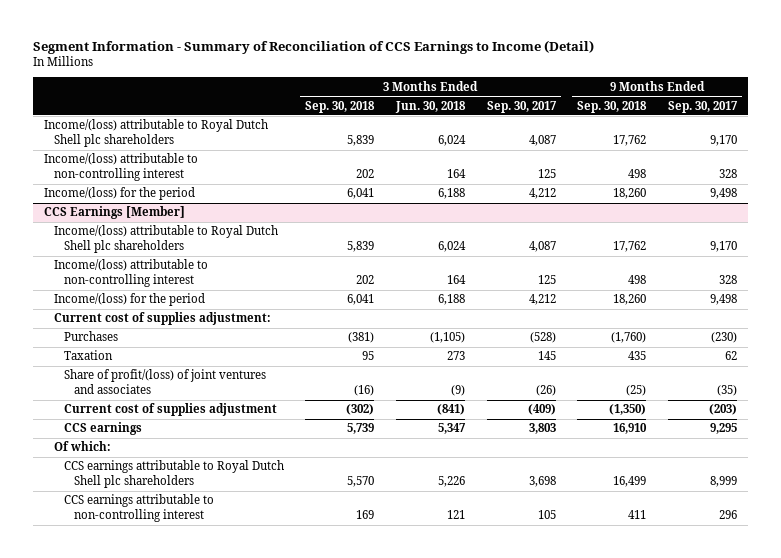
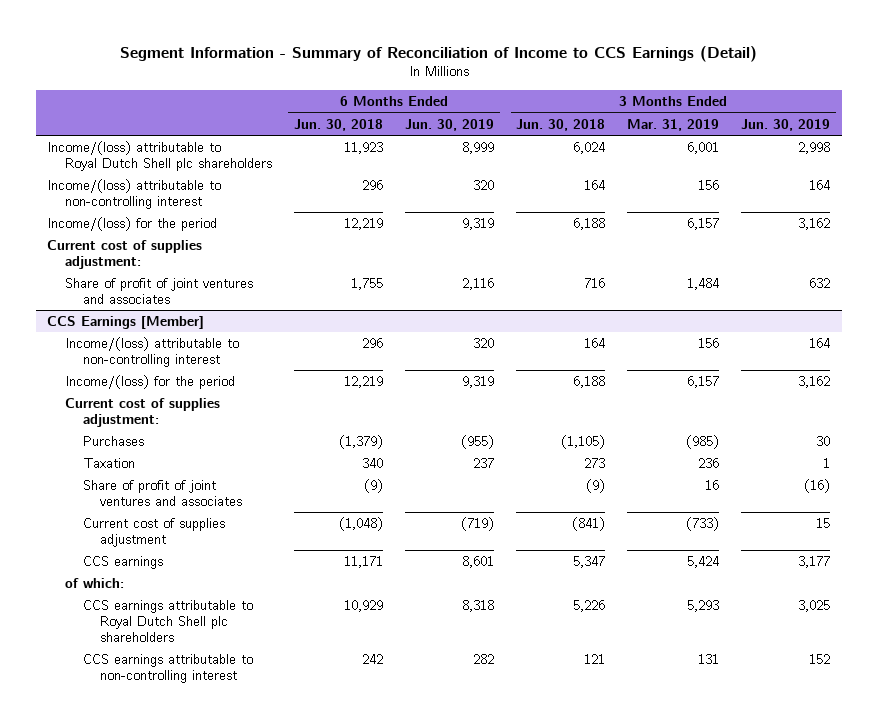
- Segment Information - Summary of Reconciliation of CCS Earnings to Income (Detail)
+ Segment Information - Summary of Reconciliation of Income to CCS Earnings (Detail)
- | 3 Months Ended Sep. 30, 2018 | 3 Months Ended Jun. 30, 2018 | 3 Months Ended Sep. 30, 2017 | 9 Months Ended Sep. 30, 2018 | 9 Months Ended Sep. 30, 2017
+ | 6 Months Ended Jun. 30, 2018 | 6 Months Ended Jun. 30, 2019 | 3 Months Ended Jun. 30, 2018 | 3 Months Ended Mar. 31, 2019 | 3 Months Ended Jun. 30, 2019
+ Current cost of supplies adjustment:
+ Share of profit of joint ventures and associates | 1,755 | 2,116 | 716 | 1,484 | 632
@ CCS Earnings [Member]
- Income/(loss) attributable to Royal Dutch Shell plc shareholders | 5,839 | 6,024 | 4,087 | 17,762 | 9,170
- Share of profit/(loss) of joint ventures and associates | (16) | (9) | (26) | (25) | (35)
+ Share of profit of joint ventures and associates | (9) | | (9) | 16 | (16)
- Of which:
+ of which:

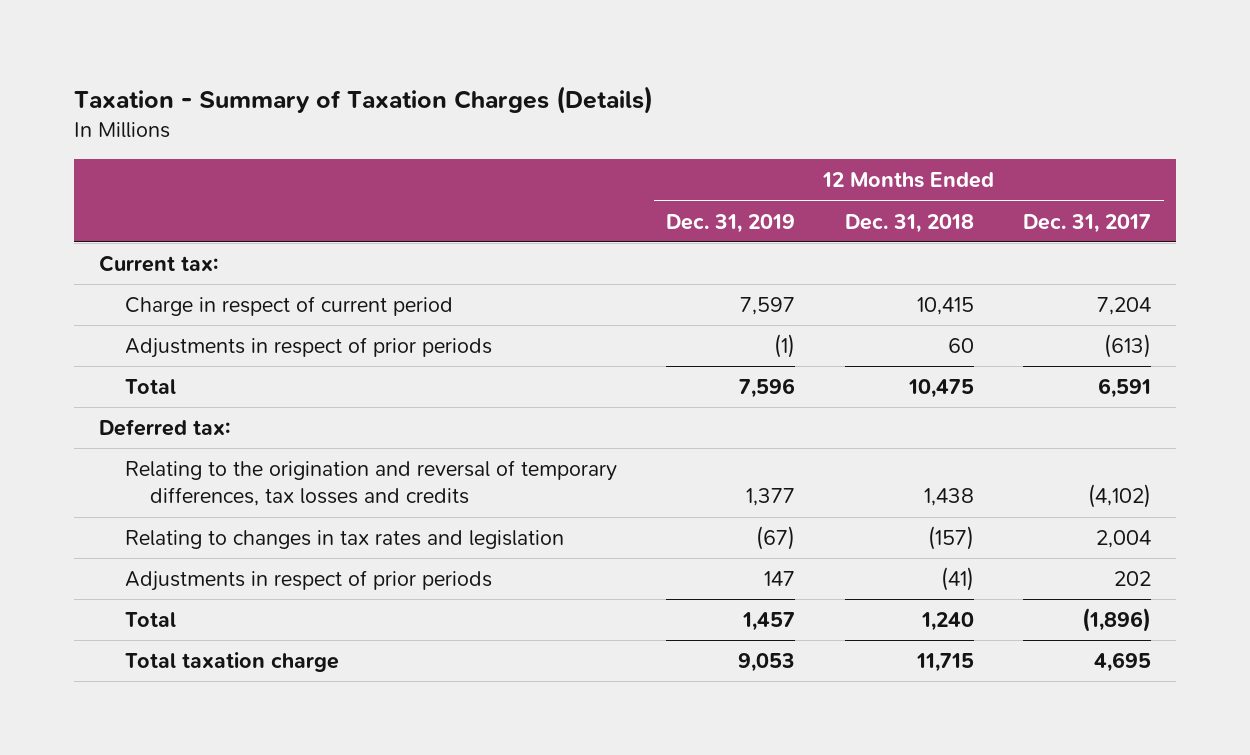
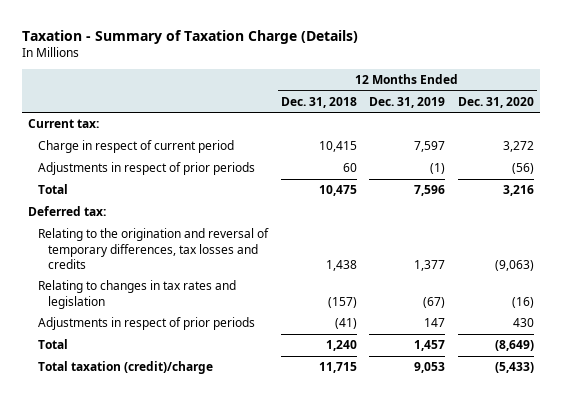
- Taxation - Summary of Taxation Charges (Details)
+ Taxation - Summary of Taxation Charge (Details)
- | 12 Months Ended Dec. 31, 2019 | 12 Months Ended Dec. 31, 2018 | 12 Months Ended Dec. 31, 2017
+ | 12 Months Ended Dec. 31, 2018 | 12 Months Ended Dec. 31, 2019 | 12 Months Ended Dec. 31, 2020
- Total taxation charge | 9,053 | 11,715 | 4,695
+ Total taxation (credit)/charge | 11,715 | 9,053 | (5,433)

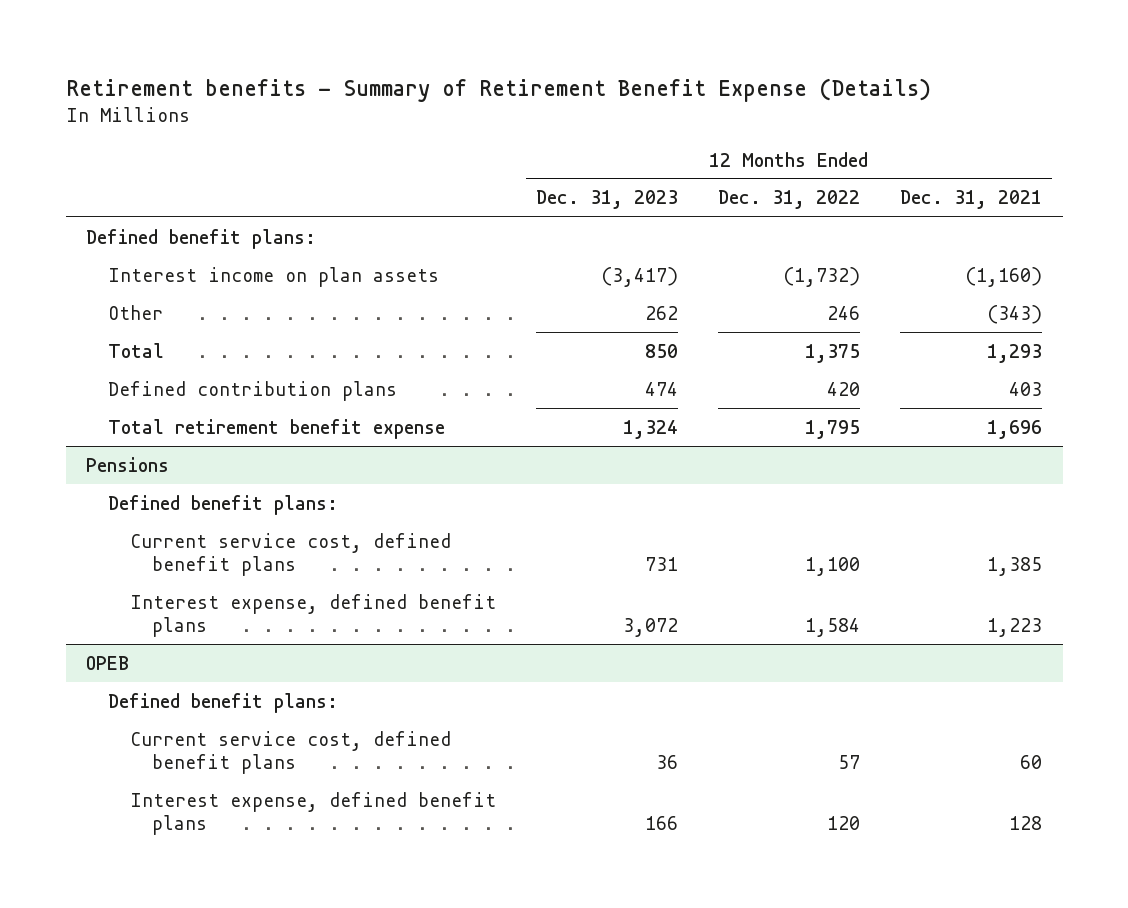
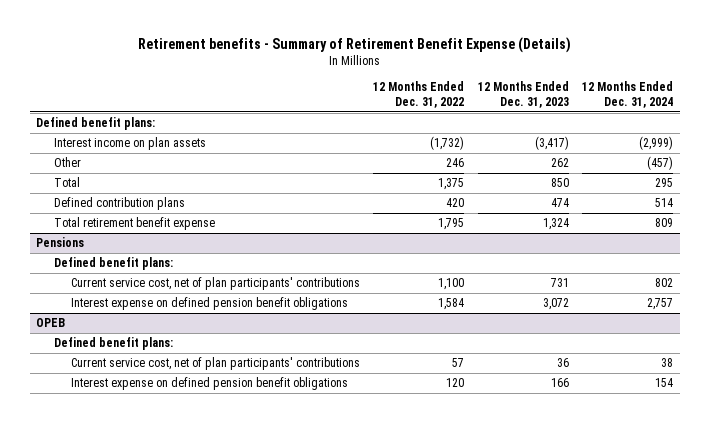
- | 12 Months Ended Dec. 31, 2023 | 12 Months Ended Dec. 31, 2022 | 12 Months Ended Dec. 31, 2021
+ | 12 Months Ended Dec. 31, 2022 | 12 Months Ended Dec. 31, 2023 | 12 Months Ended Dec. 31, 2024
@ Pensions
- Current service cost, defined benefit plans | 731 | 1,100 | 1,385
- Interest expense, defined benefit plans | 3,072 | 1,584 | 1,223
+ Current service cost, net of plan participants' contributions | 1,100 | 731 | 802
+ Interest expense on defined pension benefit obligations | 1,584 | 3,072 | 2,757
@ OPEB
- Current service cost, defined benefit plans | 36 | 57 | 60
- Interest expense, defined benefit plans | 166 | 120 | 128
+ Current service cost, net of plan participants' contributions | 57 | 36 | 38
+ Interest expense on defined pension benefit obligations | 120 | 166 | 154

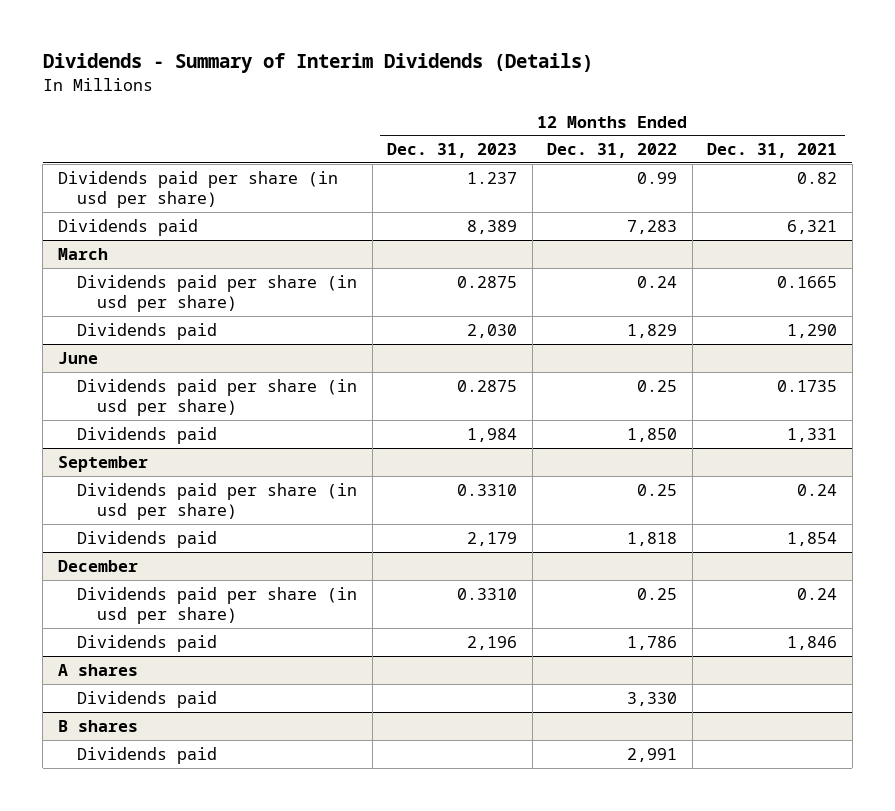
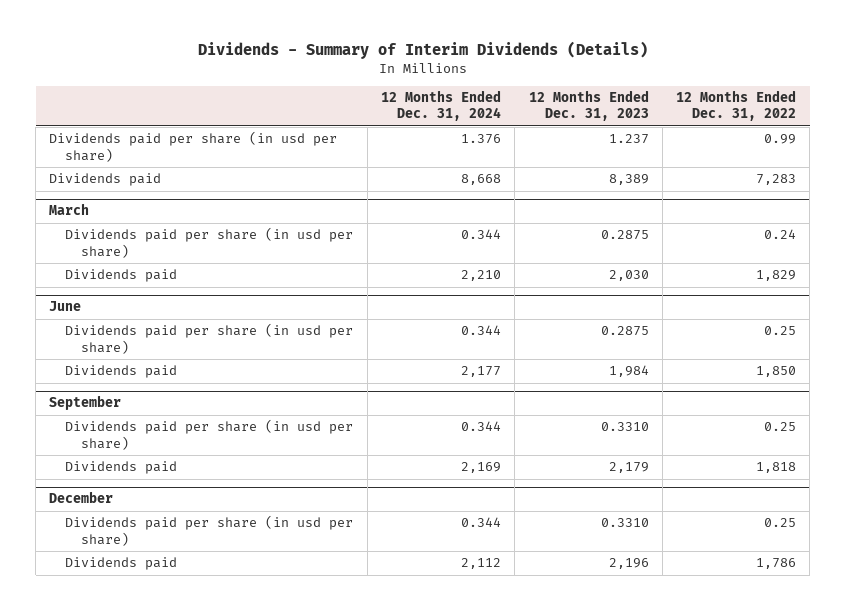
- | 12 Months Ended Dec. 31, 2023 | 12 Months Ended Dec. 31, 2022 | 12 Months Ended Dec. 31, 2021
+ | 12 Months Ended Dec. 31, 2024 | 12 Months Ended Dec. 31, 2023 | 12 Months Ended Dec. 31, 2022
- A shares
- Dividends paid | | 3,330 |
- B shares
- Dividends paid | | 2,991 |

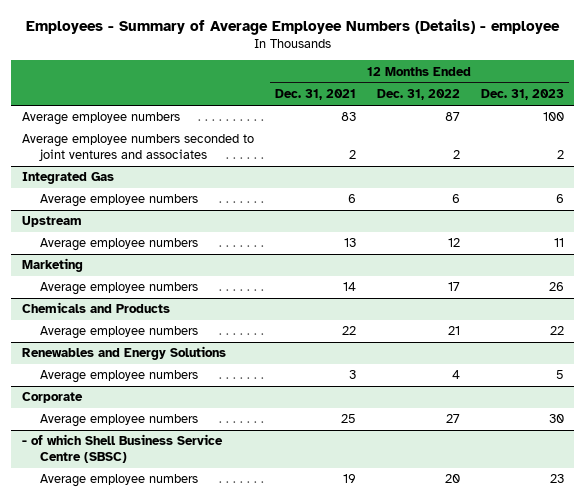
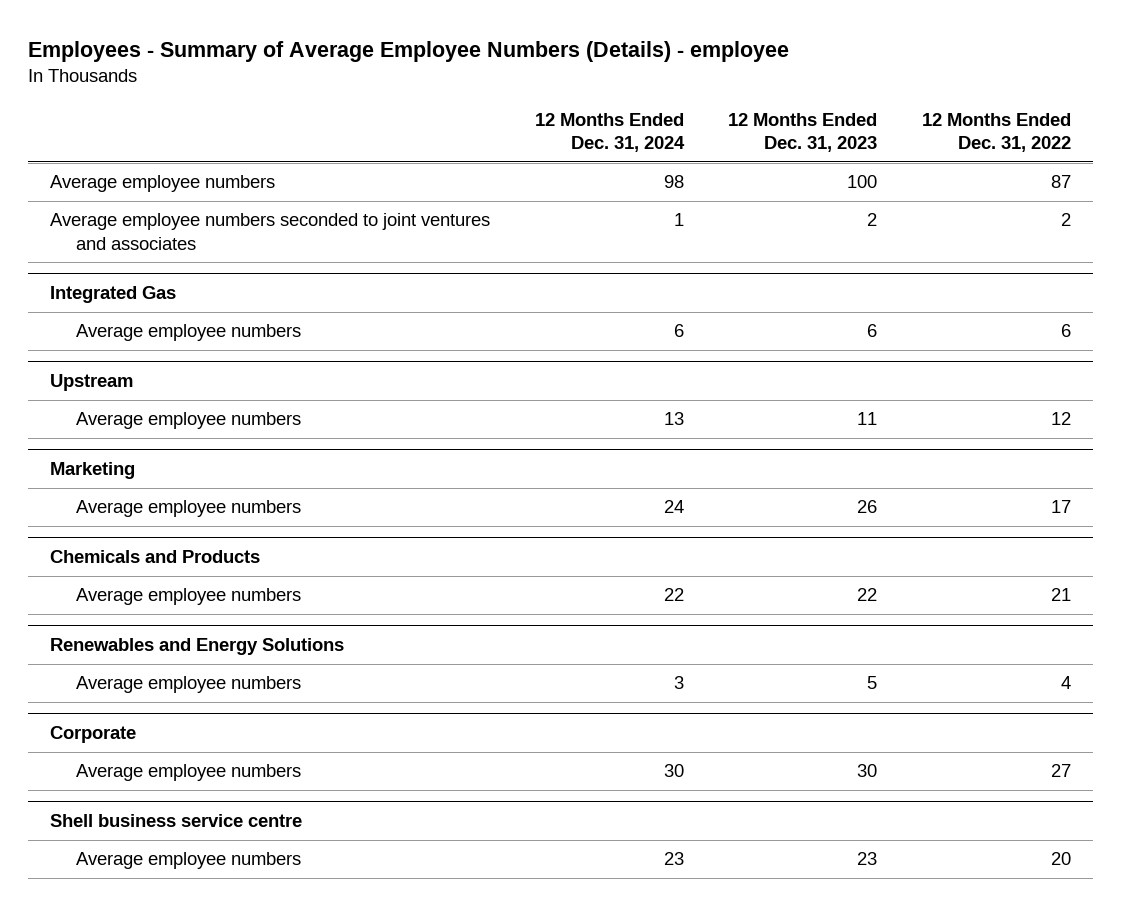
- | 12 Months Ended Dec. 31, 2021 | 12 Months Ended Dec. 31, 2022 | 12 Months Ended Dec. 31, 2023
+ | 12 Months Ended Dec. 31, 2024 | 12 Months Ended Dec. 31, 2023 | 12 Months Ended Dec. 31, 2022
- - of which Shell Business Service Centre (SBSC)
+ Shell business service centre

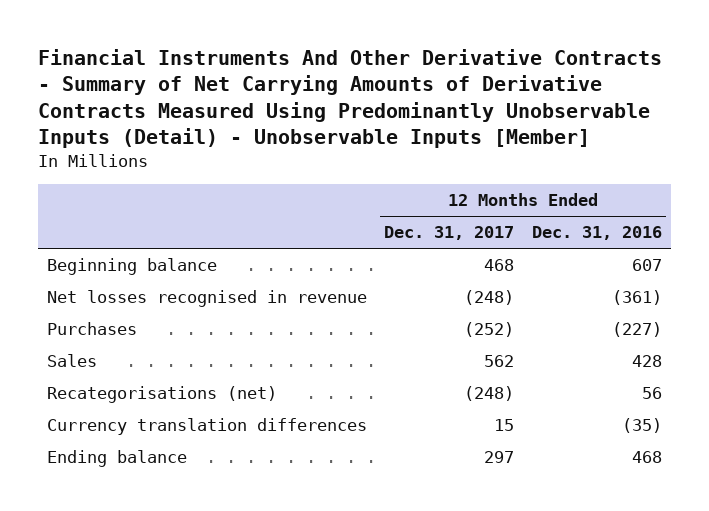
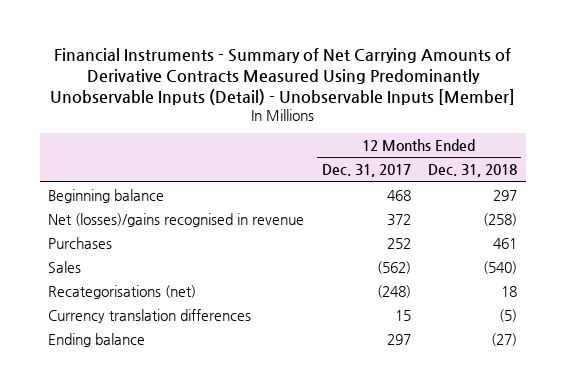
- Financial Instruments And Other Derivative Contracts - Summary of Net Carrying Amounts of Derivative Contracts Measured Using Predominantly Unobservable Inputs (Detail) - Unobservable Inputs [Member]
+ Financial Instruments - Summary of Net Carrying Amounts of Derivative Contracts Measured Using Predominantly Unobservable Inputs (Detail) - Unobservable Inputs [Member]
- | 12 Months Ended Dec. 31, 2017 | 12 Months Ended Dec. 31, 2016
+ | 12 Months Ended Dec. 31, 2017 | 12 Months Ended Dec. 31, 2018
- Net losses recognised in revenue | (248) | (361)
- Purchases | (252) | (227)
- Sales | 562 | 428
+ Net (losses)/gains recognised in revenue | 372 | (258)
+ Purchases | 252 | 461
+ Sales | (562) | (540)

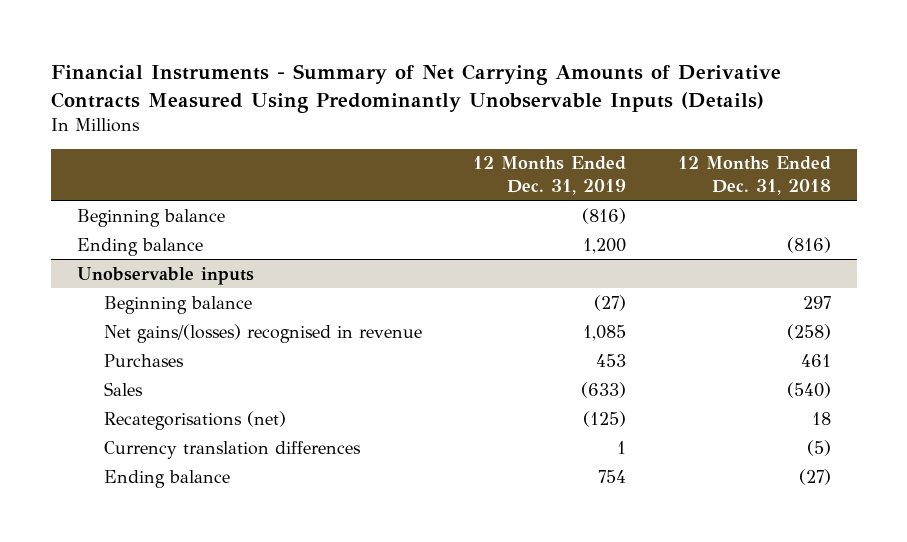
- Financial Instruments - Summary of Net Carrying Amounts of Derivative Contracts Measured Using Predominantly Unobservable Inputs (Detail) - Unobservable Inputs [Member]
+ Financial Instruments - Summary of Net Carrying Amounts of Derivative Contracts Measured Using Predominantly Unobservable Inputs (Details)
- | 12 Months Ended Dec. 31, 2017 | 12 Months Ended Dec. 31, 2018
+ | 12 Months Ended Dec. 31, 2019 | 12 Months Ended Dec. 31, 2018
+ Beginning balance | (816) |
+ Ending balance | 1,200 | (816)
+ Unobservable inputs
- Net (losses)/gains recognised in revenue | 372 | (258)
+ Net gains/(losses) recognised in revenue | 1,085 | (258)

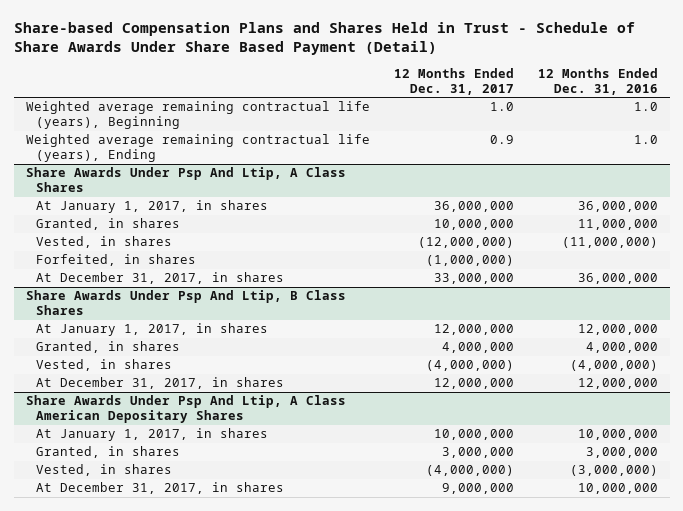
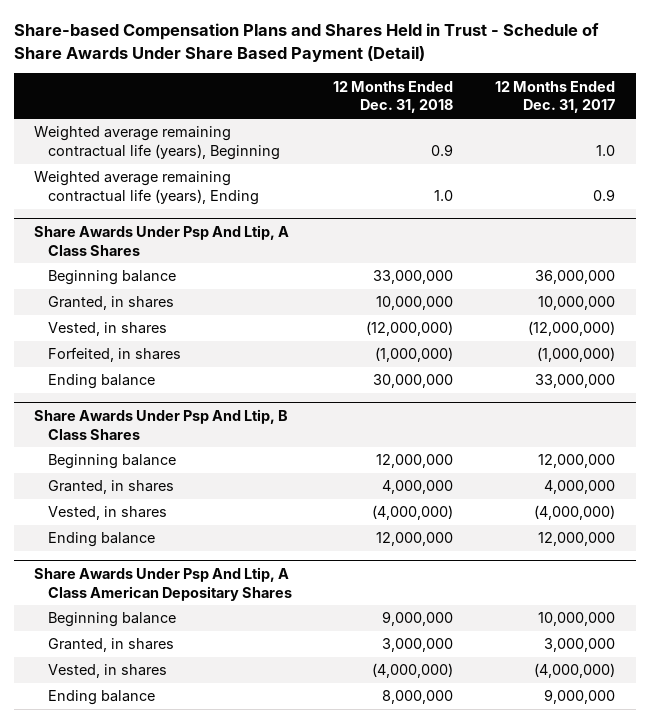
- | 12 Months Ended Dec. 31, 2017 | 12 Months Ended Dec. 31, 2016
+ | 12 Months Ended Dec. 31, 2018 | 12 Months Ended Dec. 31, 2017
@ Share Awards Under Psp And Ltip, A Class Shares
- At January 1, 2017, in shares | 36,000,000 | 36,000,000
+ Beginning balance | 33,000,000 | 36,000,000
- At December 31, 2017, in shares | 33,000,000 | 36,000,000
+ Ending balance | 30,000,000 | 33,000,000
@ Share Awards Under Psp And Ltip, B Class Shares
- At January 1, 2017, in shares | 12,000,000 | 12,000,000
+ Beginning balance | 12,000,000 | 12,000,000
- At December 31, 2017, in shares | 12,000,000 | 12,000,000
+ Ending balance | 12,000,000 | 12,000,000
@ Share Awards Under Psp And Ltip, A Class American Depositary Shares
- At January 1, 2017, in shares | 10,000,000 | 10,000,000
+ Beginning balance | 9,000,000 | 10,000,000
- At December 31, 2017, in shares | 9,000,000 | 10,000,000
+ Ending balance | 8,000,000 | 9,000,000

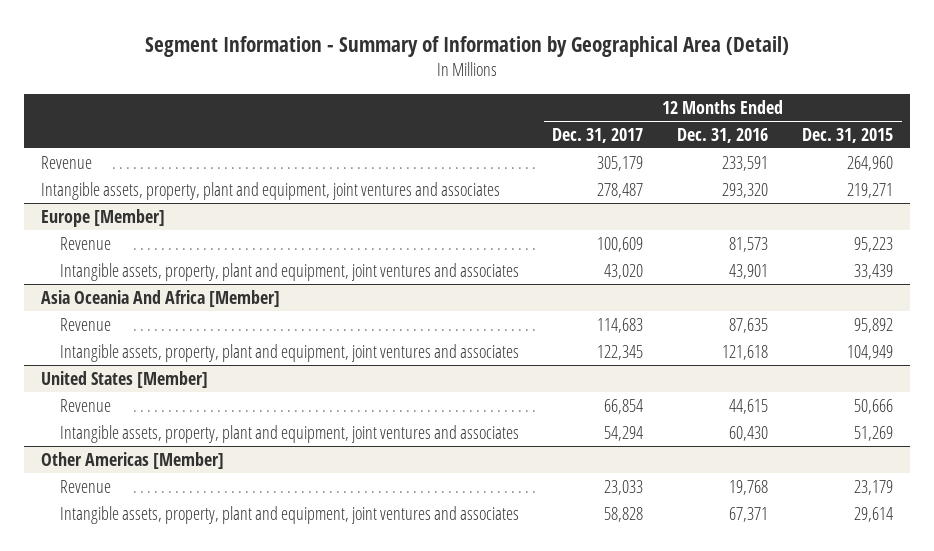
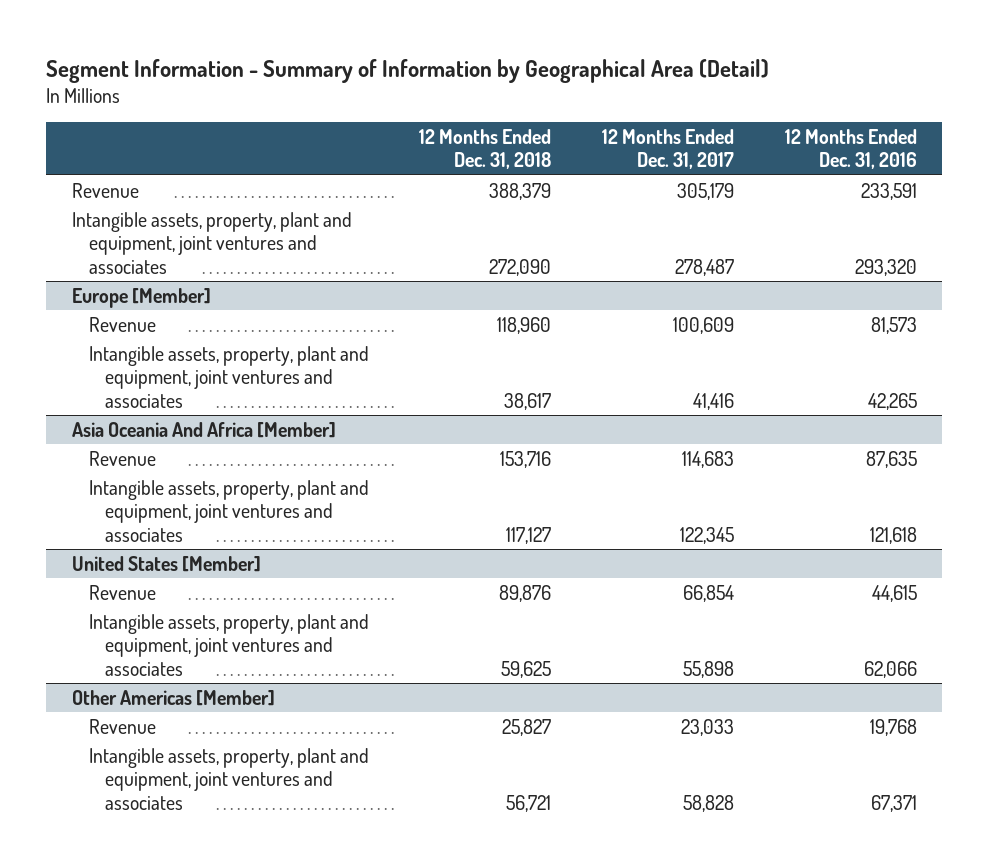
- | 12 Months Ended Dec. 31, 2017 | 12 Months Ended Dec. 31, 2016 | 12 Months Ended Dec. 31, 2015
+ | 12 Months Ended Dec. 31, 2018 | 12 Months Ended Dec. 31, 2017 | 12 Months Ended Dec. 31, 2016
@ Europe [Member]
- Intangible assets, property, plant and equipment, joint ventures and associates | 43,020 | 43,901 | 33,439
+ Intangible assets, property, plant and equipment, joint ventures and associates | 38,617 | 41,416 | 42,265
@ United States [Member]
- Intangible assets, property, plant and equipment, joint ventures and associates | 54,294 | 60,430 | 51,269
+ Intangible assets, property, plant and equipment, joint ventures and associates | 59,625 | 55,898 | 62,066

